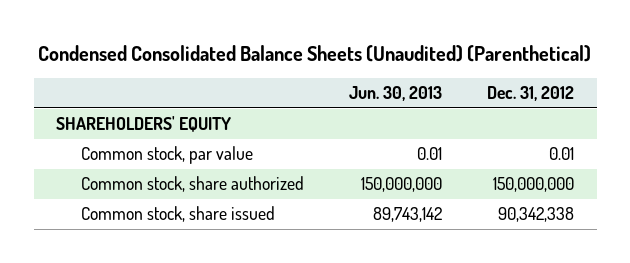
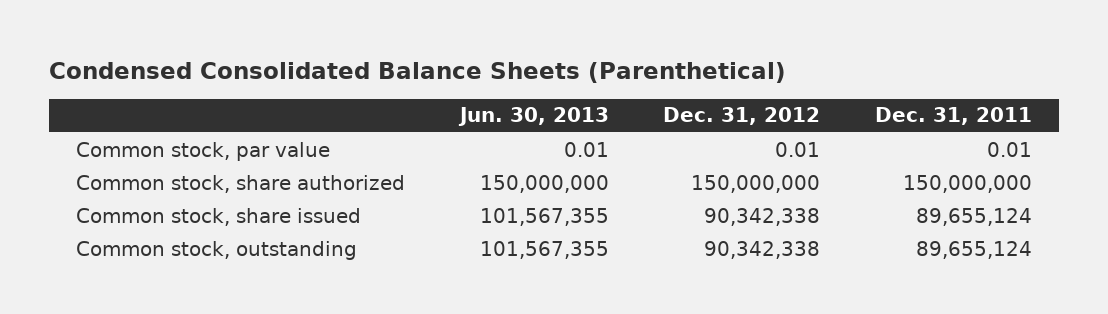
- Condensed Consolidated Balance Sheets (Unaudited) (Parenthetical)
+ Condensed Consolidated Balance Sheets (Parenthetical)
- | Jun. 30, 2013 | Dec. 31, 2012
+ | Jun. 30, 2013 | Dec. 31, 2012 | Dec. 31, 2011
- SHAREHOLDERS' EQUITY
- Common stock, share issued | 89,743,142 | 90,342,338
+ Common stock, share issued | 101,567,355 | 90,342,338 | 89,655,124
+ Common stock, outstanding | 101,567,355 | 90,342,338 | 89,655,124

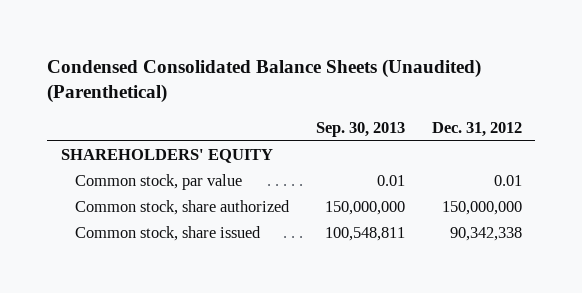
- Condensed Consolidated Balance Sheets (Parenthetical)
+ Condensed Consolidated Balance Sheets (Unaudited) (Parenthetical)
- | Jun. 30, 2013 | Dec. 31, 2012 | Dec. 31, 2011
+ | Sep. 30, 2013 | Dec. 31, 2012
+ SHAREHOLDERS' EQUITY
- Common stock, outstanding | 101,567,355 | 90,342,338 | 89,655,124

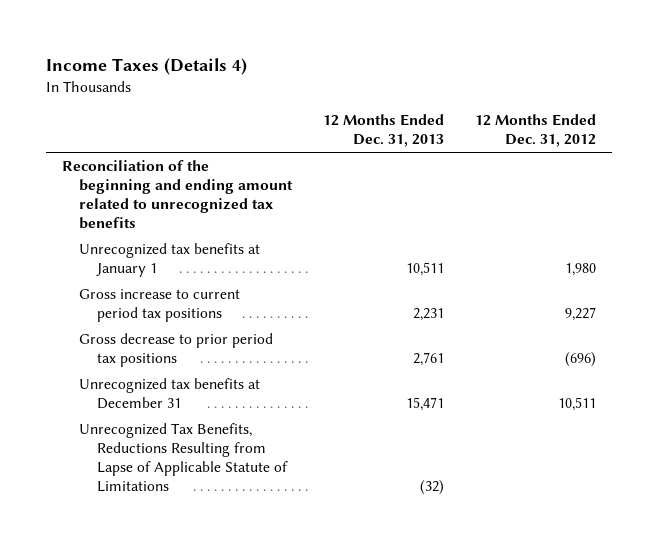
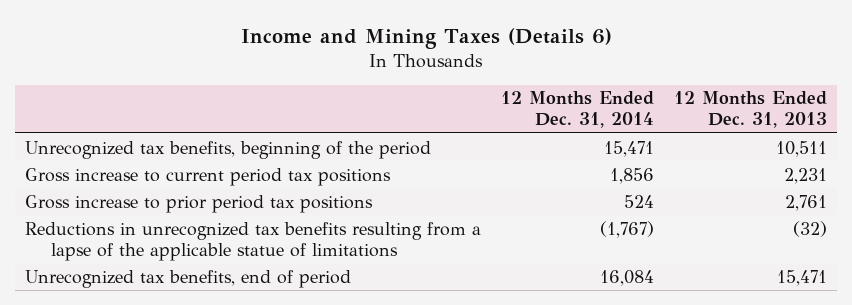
- Income Taxes (Details 4)
+ Income and Mining Taxes (Details 6)
- | 12 Months Ended Dec. 31, 2013 | 12 Months Ended Dec. 31, 2012
+ | 12 Months Ended Dec. 31, 2014 | 12 Months Ended Dec. 31, 2013
- Reconciliation of the beginning and ending amount related to unrecognized tax benefits
- Unrecognized tax benefits at January 1 | 10,511 | 1,980
+ Unrecognized tax benefits, beginning of the period | 15,471 | 10,511
- Gross decrease to prior period tax positions | 2,761 | (696)
- Unrecognized tax benefits at December 31 | 15,471 | 10,511
- Unrecognized Tax Benefits, Reductions Resulting from Lapse of Applicable Statute of Limitations | (32) |
+ Gross increase to prior period tax positions | 524 | 2,761
+ Reductions in unrecognized tax benefits resulting from a lapse of the applicable statue of limitations | (1,767) | (32)
+ Unrecognized tax benefits, end of period | 16,084 | 15,471

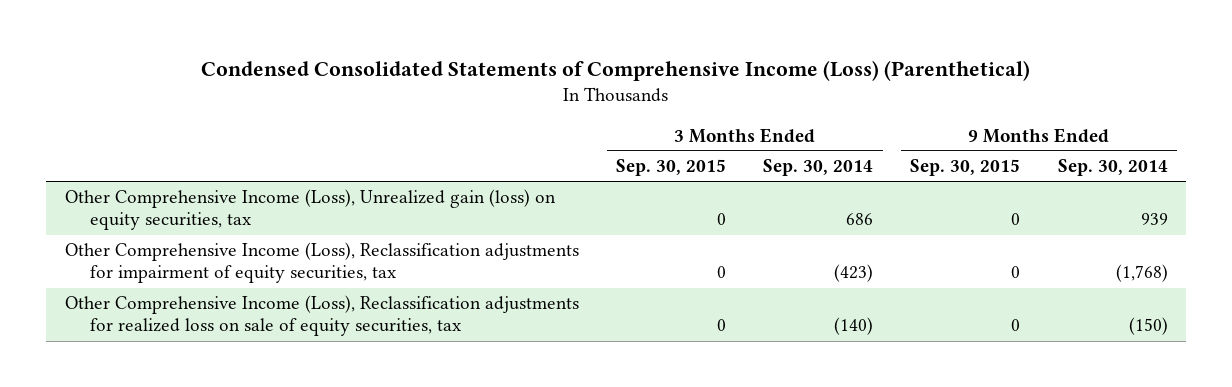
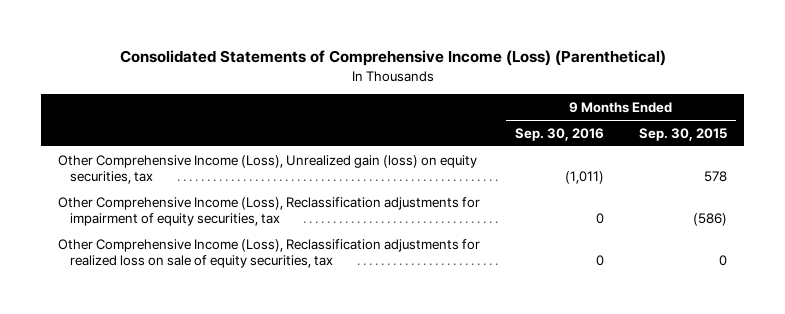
- Condensed Consolidated Statements of Comprehensive Income (Loss) (Parenthetical)
+ Consolidated Statements of Comprehensive Income (Loss) (Parenthetical)
- | 3 Months Ended Sep. 30, 2015 | 3 Months Ended Sep. 30, 2014 | 9 Months Ended Sep. 30, 2015 | 9 Months Ended Sep. 30, 2014
+ | 9 Months Ended Sep. 30, 2016 | 9 Months Ended Sep. 30, 2015
- Other Comprehensive Income (Loss), Unrealized gain (loss) on equity securities, tax | 0 | 686 | 0 | 939
- Other Comprehensive Income (Loss), Reclassification adjustments for impairment of equity securities, tax | 0 | (423) | 0 | (1,768)
+ Other Comprehensive Income (Loss), Unrealized gain (loss) on equity securities, tax | (1,011) | 578
+ Other Comprehensive Income (Loss), Reclassification adjustments for impairment of equity securities, tax | 0 | (586)

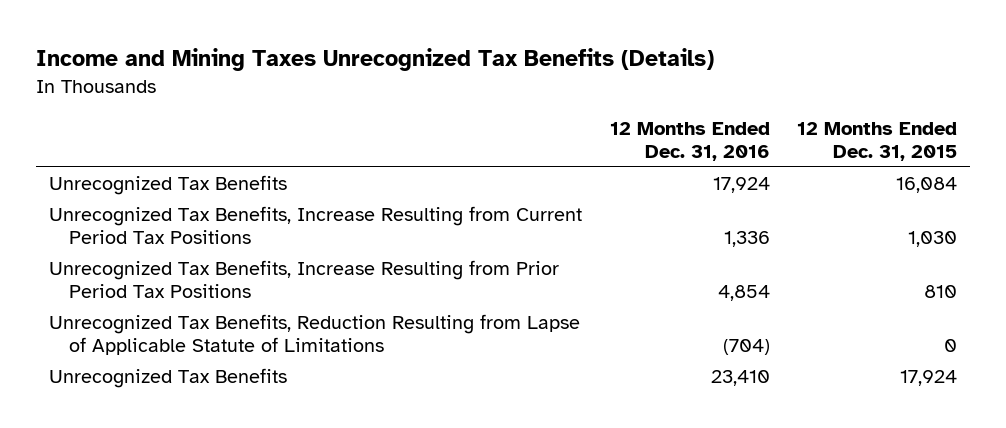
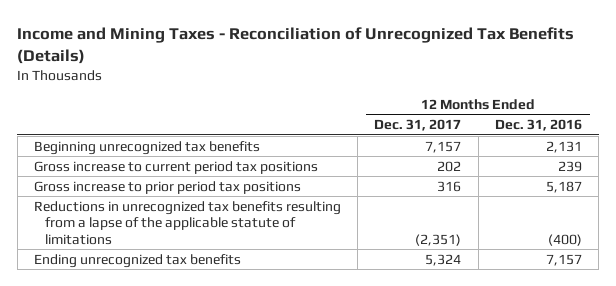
- Income and Mining Taxes Unrecognized Tax Benefits (Details)
+ Income and Mining Taxes - Reconciliation of Unrecognized Tax Benefits (Details)
- | 12 Months Ended Dec. 31, 2016 | 12 Months Ended Dec. 31, 2015
+ | 12 Months Ended Dec. 31, 2017 | 12 Months Ended Dec. 31, 2016
- Unrecognized Tax Benefits | 17,924 | 16,084
- Unrecognized Tax Benefits, Increase Resulting from Current Period Tax Positions | 1,336 | 1,030
- Unrecognized Tax Benefits, Increase Resulting from Prior Period Tax Positions | 4,854 | 810
- Unrecognized Tax Benefits, Reduction Resulting from Lapse of Applicable Statute of Limitations | (704) | 0
- Unrecognized Tax Benefits | 23,410 | 17,924
+ Beginning unrecognized tax benefits | 7,157 | 2,131
+ Gross increase to current period tax positions | 202 | 239
+ Gross increase to prior period tax positions | 316 | 5,187
+ Reductions in unrecognized tax benefits resulting from a lapse of the applicable statute of limitations | (2,351) | (400)
+ Ending unrecognized tax benefits | 5,324 | 7,157

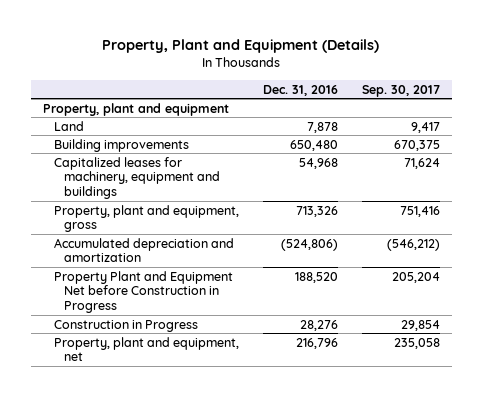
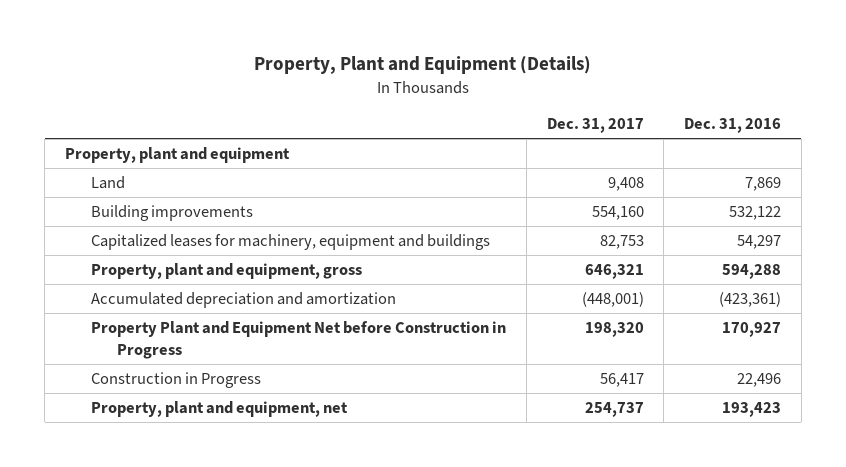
- | Dec. 31, 2016 | Sep. 30, 2017
+ | Dec. 31, 2017 | Dec. 31, 2016
- Land | 7,878 | 9,417
- Building improvements | 650,480 | 670,375
- Capitalized leases for machinery, equipment and buildings | 54,968 | 71,624
- Property, plant and equipment, gross | 713,326 | 751,416
- Accumulated depreciation and amortization | (524,806) | (546,212)
- Property Plant and Equipment Net before Construction in Progress | 188,520 | 205,204
- Construction in Progress | 28,276 | 29,854
- Property, plant and equipment, net | 216,796 | 235,058
+ Land | 9,408 | 7,869
+ Building improvements | 554,160 | 532,122
+ Capitalized leases for machinery, equipment and buildings | 82,753 | 54,297
+ Property, plant and equipment, gross | 646,321 | 594,288
+ Accumulated depreciation and amortization | (448,001) | (423,361)
+ Property Plant and Equipment Net before Construction in Progress | 198,320 | 170,927
+ Construction in Progress | 56,417 | 22,496
+ Property, plant and equipment, net | 254,737 | 193,423

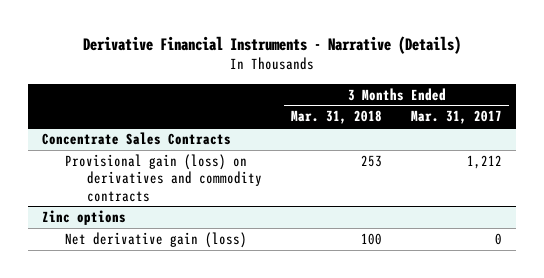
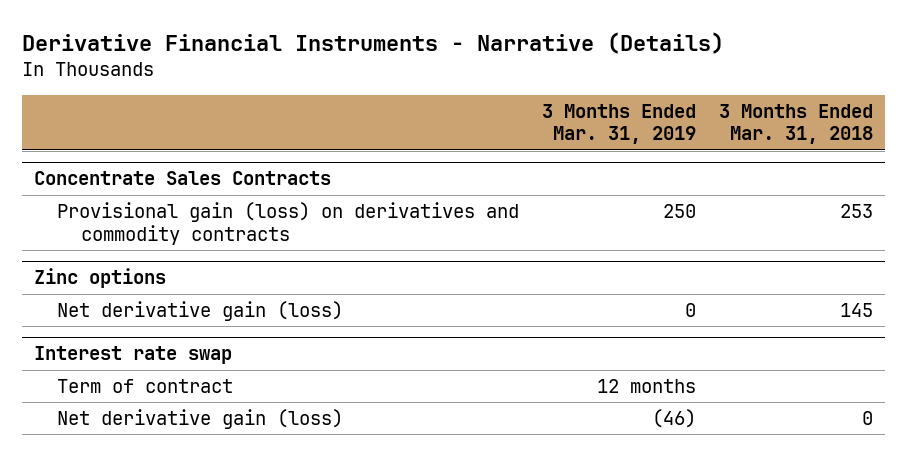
- | 3 Months Ended Mar. 31, 2018 | 3 Months Ended Mar. 31, 2017
+ | 3 Months Ended Mar. 31, 2019 | 3 Months Ended Mar. 31, 2018
@ Zinc options
- Net derivative gain (loss) | 100 | 0
+ Net derivative gain (loss) | 0 | 145
+ Interest rate swap
+ Term of contract | 12 months |
+ Net derivative gain (loss) | (46) | 0

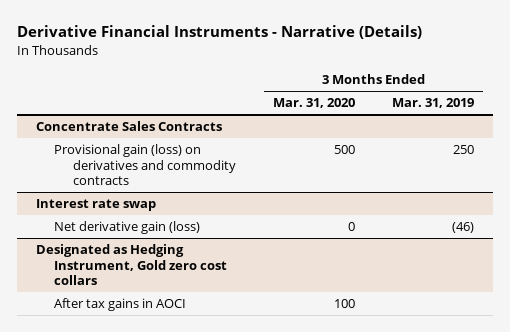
- | 3 Months Ended Mar. 31, 2019 | 3 Months Ended Mar. 31, 2018
+ | 3 Months Ended Mar. 31, 2020 | 3 Months Ended Mar. 31, 2019
- Zinc options
- Net derivative gain (loss) | 0 | 145
@ Interest rate swap
- Term of contract | 12 months |
+ Designated as Hedging Instrument, Gold zero cost collars
+ After tax gains in AOCI | 100 |

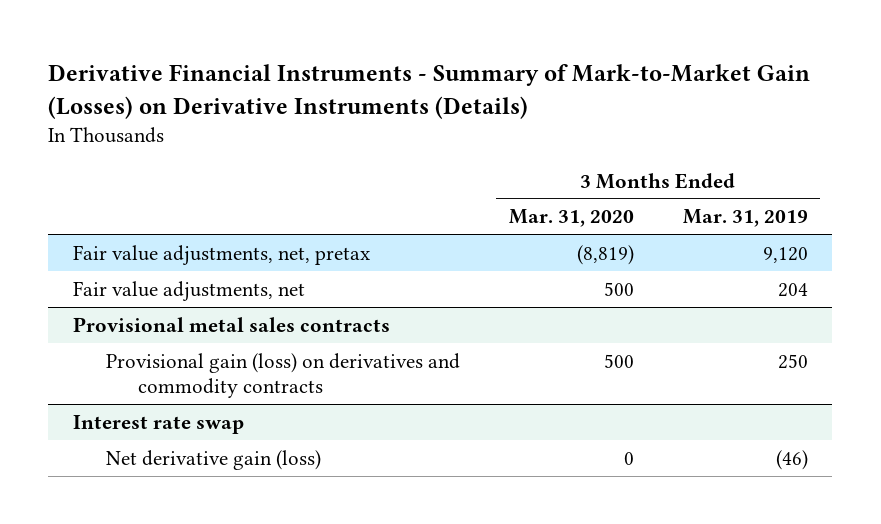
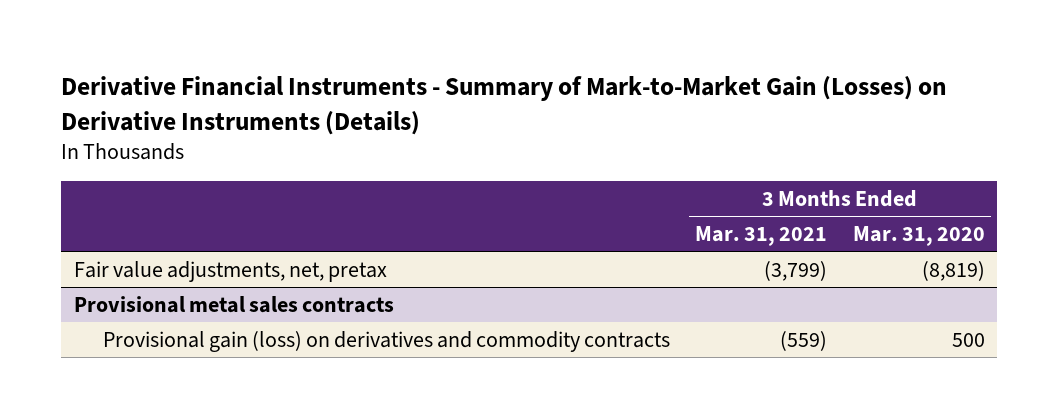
- | 3 Months Ended Mar. 31, 2020 | 3 Months Ended Mar. 31, 2019
+ | 3 Months Ended Mar. 31, 2021 | 3 Months Ended Mar. 31, 2020
- Fair value adjustments, net | 500 | 204
- Interest rate swap
- Net derivative gain (loss) | 0 | (46)

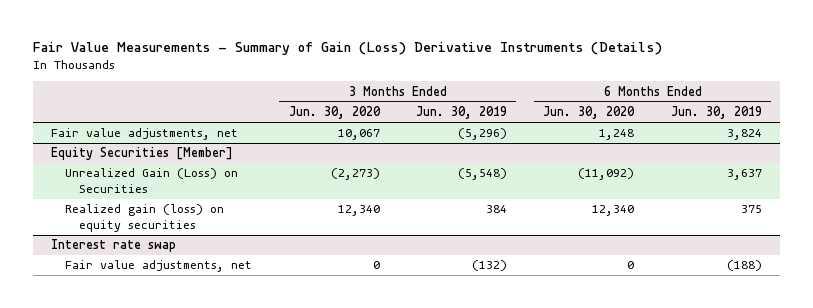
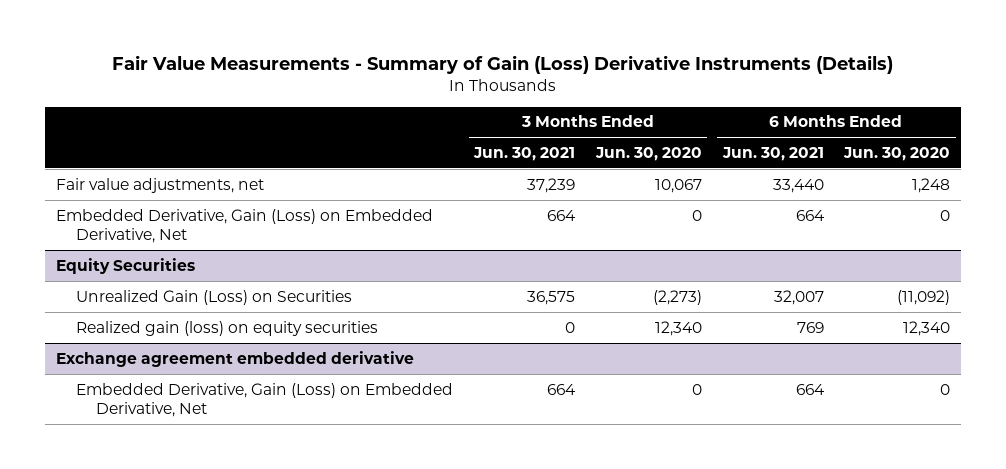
- | 3 Months Ended Jun. 30, 2020 | 3 Months Ended Jun. 30, 2019 | 6 Months Ended Jun. 30, 2020 | 6 Months Ended Jun. 30, 2019
+ | 3 Months Ended Jun. 30, 2021 | 3 Months Ended Jun. 30, 2020 | 6 Months Ended Jun. 30, 2021 | 6 Months Ended Jun. 30, 2020
- Equity Securities [Member]
+ Embedded Derivative, Gain (Loss) on Embedded Derivative, Net | 664 | 0 | 664 | 0
+ Equity Securities
- Interest rate swap
- Fair value adjustments, net | 0 | (132) | 0 | (188)
+ Exchange agreement embedded derivative
+ Embedded Derivative, Gain (Loss) on Embedded Derivative, Net | 664 | 0 | 664 | 0

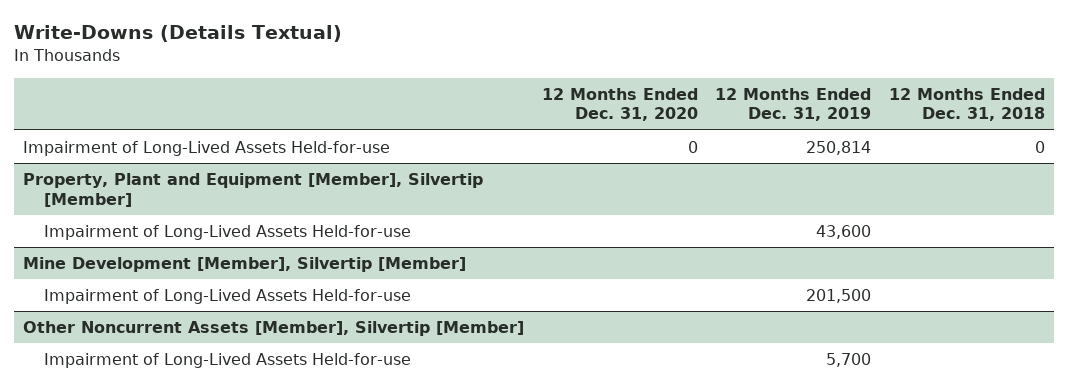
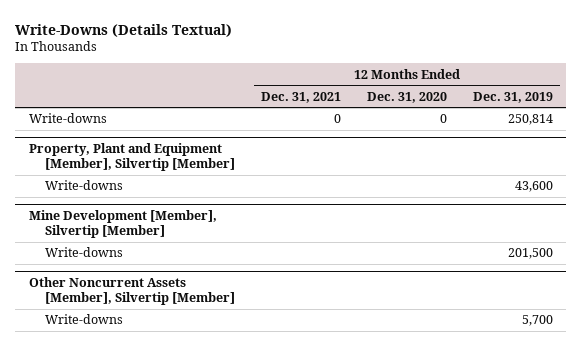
- | 12 Months Ended Dec. 31, 2020 | 12 Months Ended Dec. 31, 2019 | 12 Months Ended Dec. 31, 2018
+ | 12 Months Ended Dec. 31, 2021 | 12 Months Ended Dec. 31, 2020 | 12 Months Ended Dec. 31, 2019
- Impairment of Long-Lived Assets Held-for-use | 0 | 250,814 | 0
+ Write-downs | 0 | 0 | 250,814
@ Property, Plant and Equipment [Member], Silvertip [Member]
- Impairment of Long-Lived Assets Held-for-use | | 43,600 |
+ Write-downs | | | 43,600
@ Mine Development [Member], Silvertip [Member]
- Impairment of Long-Lived Assets Held-for-use | | 201,500 |
+ Write-downs | | | 201,500
@ Other Noncurrent Assets [Member], Silvertip [Member]
- Impairment of Long-Lived Assets Held-for-use | | 5,700 |
+ Write-downs | | | 5,700

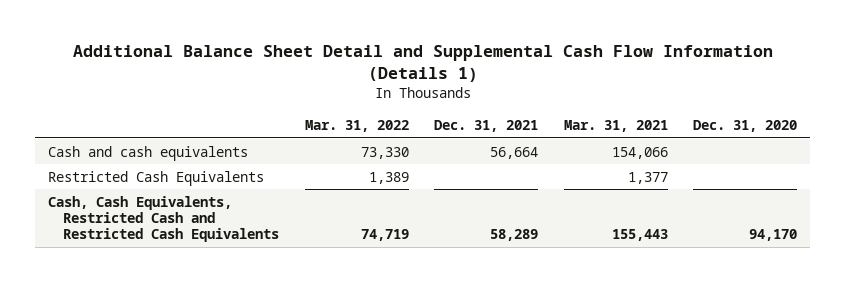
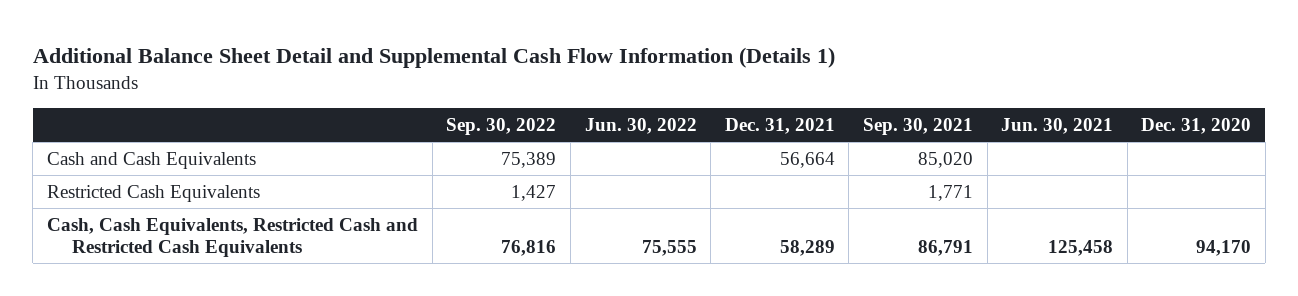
- | Mar. 31, 2022 | Dec. 31, 2021 | Mar. 31, 2021 | Dec. 31, 2020
+ | Sep. 30, 2022 | Jun. 30, 2022 | Dec. 31, 2021 | Sep. 30, 2021 | Jun. 30, 2021 | Dec. 31, 2020
- Cash and cash equivalents | 73,330 | 56,664 | 154,066 |
+ Cash and Cash Equivalents | 75,389 | | 56,664 | 85,020 | |

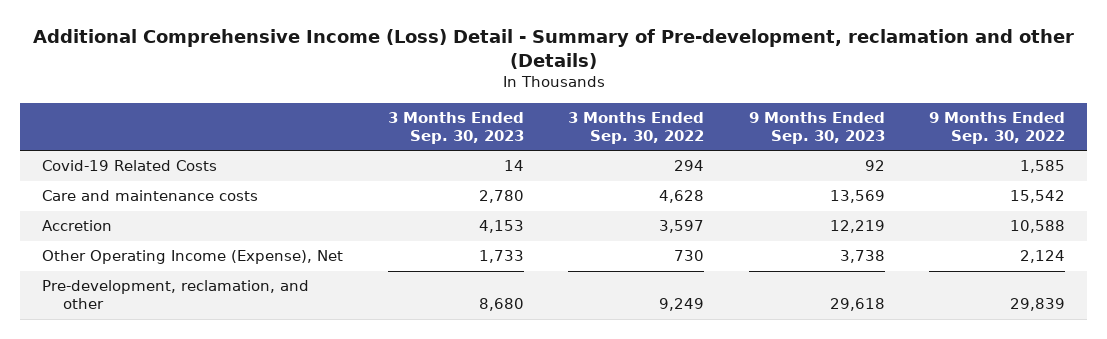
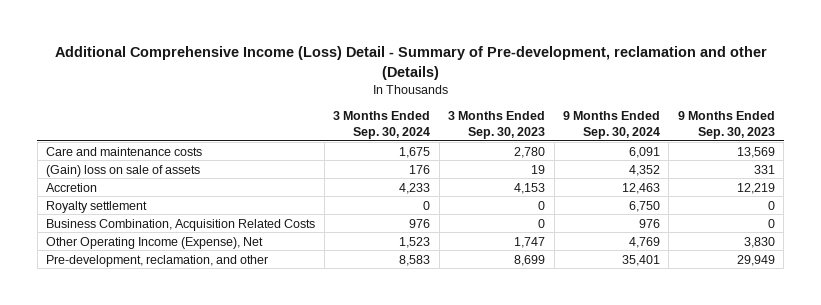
- | 3 Months Ended Sep. 30, 2023 | 3 Months Ended Sep. 30, 2022 | 9 Months Ended Sep. 30, 2023 | 9 Months Ended Sep. 30, 2022
+ | 3 Months Ended Sep. 30, 2024 | 3 Months Ended Sep. 30, 2023 | 9 Months Ended Sep. 30, 2024 | 9 Months Ended Sep. 30, 2023
- Covid-19 Related Costs | 14 | 294 | 92 | 1,585
+ (Gain) loss on sale of assets | 176 | 19 | 4,352 | 331
- Other Operating Income (Expense), Net | 1,733 | 730 | 3,738 | 2,124
- Pre-development, reclamation, and other | 8,680 | 9,249 | 29,618 | 29,839
+ Royalty settlement | 0 | 0 | 6,750 | 0
+ Business Combination, Acquisition Related Costs | 976 | 0 | 976 | 0
+ Other Operating Income (Expense), Net | 1,523 | 1,747 | 4,769 | 3,830
+ Pre-development, reclamation, and other | 8,583 | 8,699 | 35,401 | 29,949

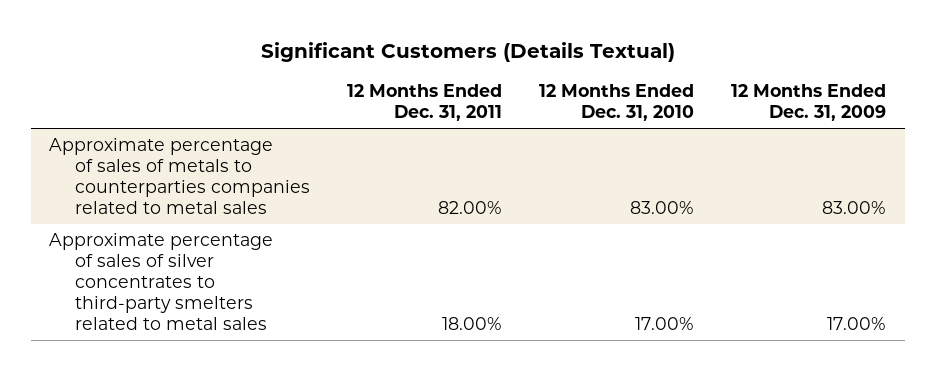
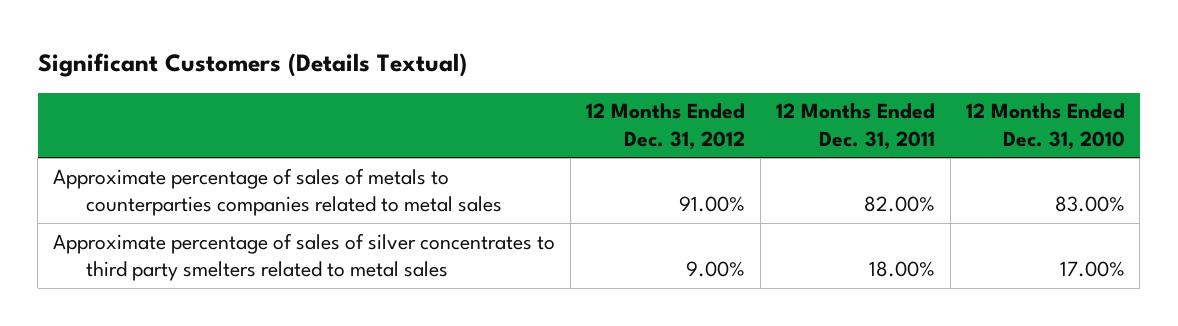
- | 12 Months Ended Dec. 31, 2011 | 12 Months Ended Dec. 31, 2010 | 12 Months Ended Dec. 31, 2009
+ | 12 Months Ended Dec. 31, 2012 | 12 Months Ended Dec. 31, 2011 | 12 Months Ended Dec. 31, 2010
- Approximate percentage of sales of silver concentrates to third-party smelters related to metal sales | 18.00% | 17.00% | 17.00%
+ Approximate percentage of sales of silver concentrates to third party smelters related to metal sales | 9.00% | 18.00% | 17.00%

